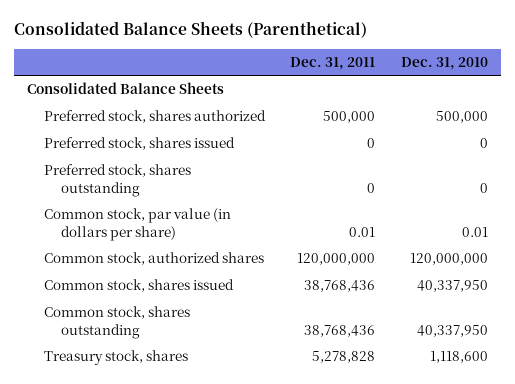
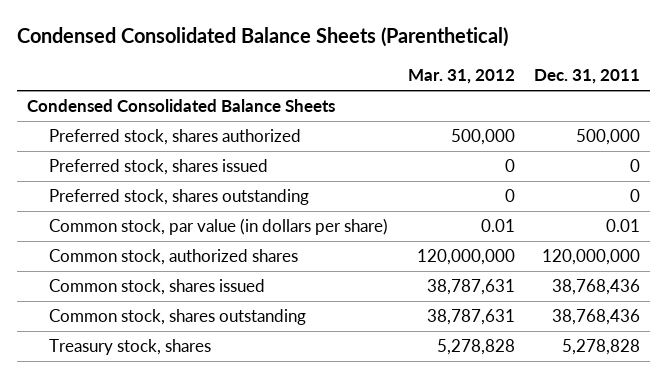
- Consolidated Balance Sheets (Parenthetical)
+ Condensed Consolidated Balance Sheets (Parenthetical)
- | Dec. 31, 2011 | Dec. 31, 2010
+ | Mar. 31, 2012 | Dec. 31, 2011
- Consolidated Balance Sheets
+ Condensed Consolidated Balance Sheets

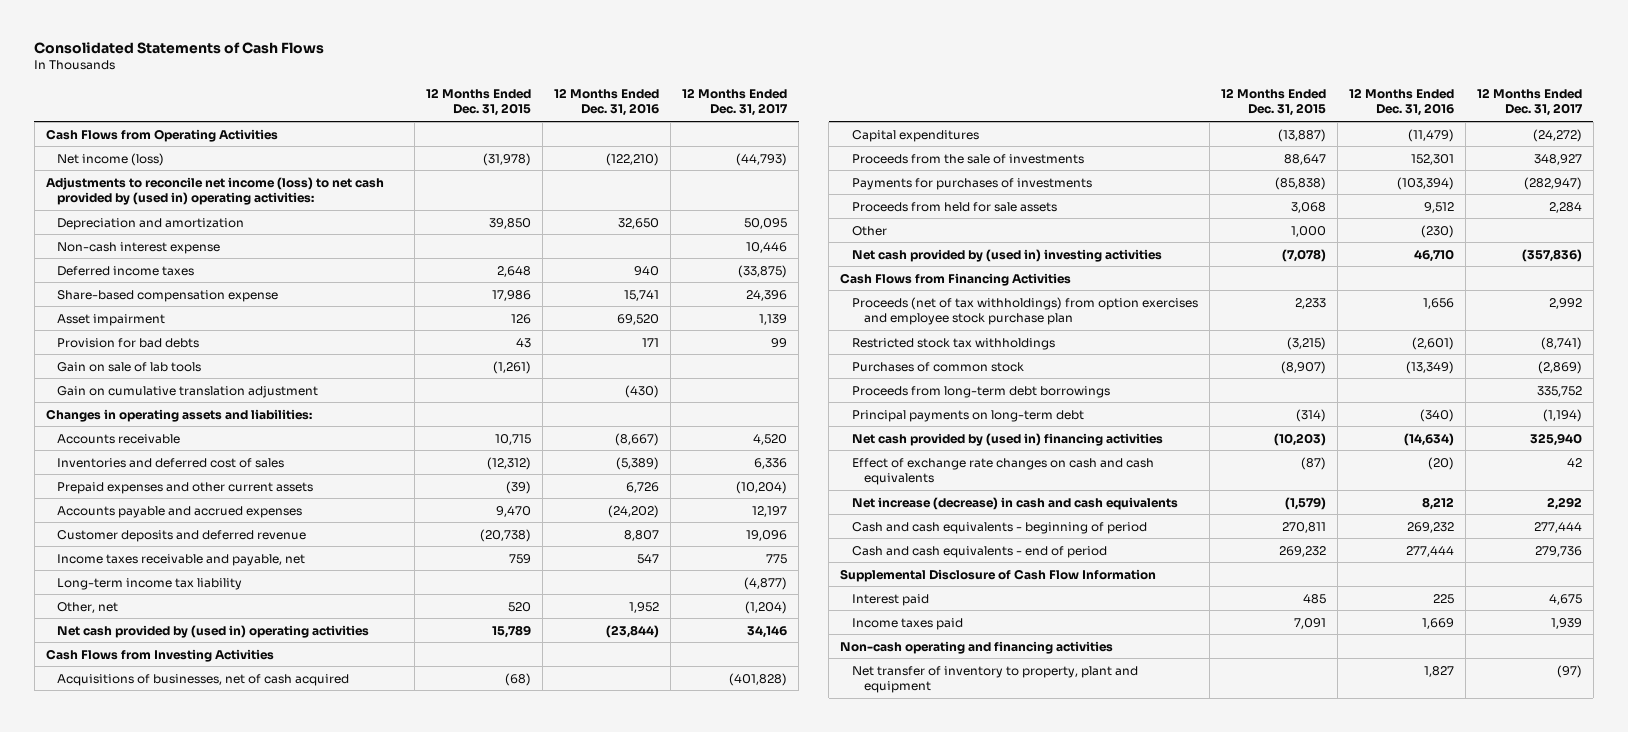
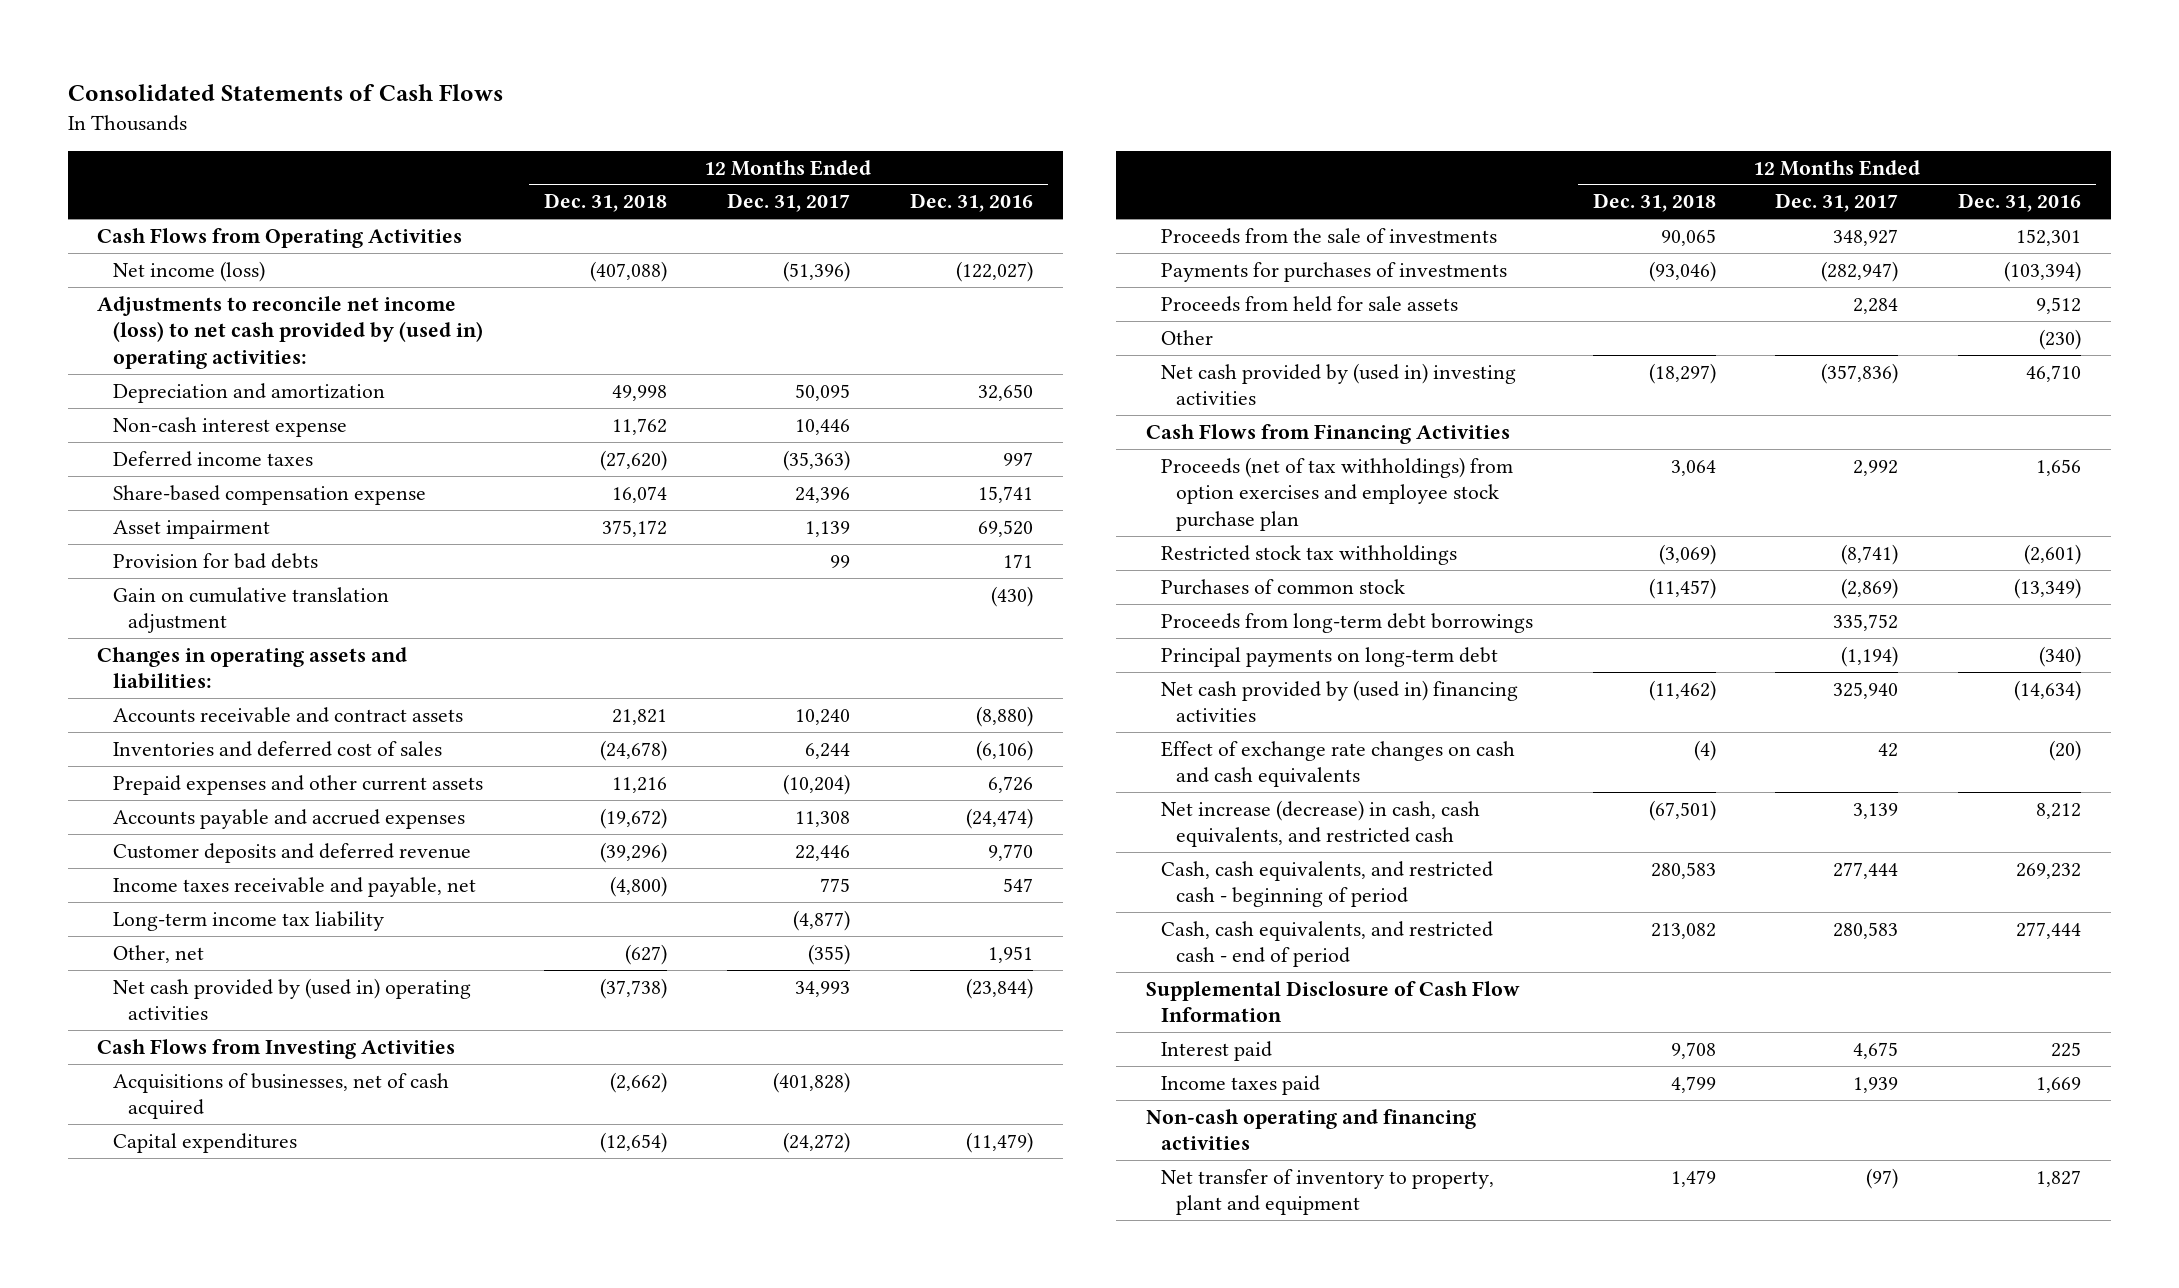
- | 12 Months Ended Dec. 31, 2015 | 12 Months Ended Dec. 31, 2016 | 12 Months Ended Dec. 31, 2017
+ | 12 Months Ended Dec. 31, 2018 | 12 Months Ended Dec. 31, 2017 | 12 Months Ended Dec. 31, 2016
- Net income (loss) | (31,978) | (122,210) | (44,793)
+ Net income (loss) | (407,088) | (51,396) | (122,027)
- Deferred income taxes | 2,648 | 940 | (33,875)
+ Deferred income taxes | (27,620) | (35,363) | 997
- Gain on sale of lab tools | (1,261) | |
- Accounts receivable | 10,715 | (8,667) | 4,520
- Inventories and deferred cost of sales | (12,312) | (5,389) | 6,336
+ Accounts receivable and contract assets | 21,821 | 10,240 | (8,880)
+ Inventories and deferred cost of sales | (24,678) | 6,244 | (6,106)
- Accounts payable and accrued expenses | 9,470 | (24,202) | 12,197
- Customer deposits and deferred revenue | (20,738) | 8,807 | 19,096
+ Accounts payable and accrued expenses | (19,672) | 11,308 | (24,474)
+ Customer deposits and deferred revenue | (39,296) | 22,446 | 9,770
- Other, net | 520 | 1,952 | (1,204)
- Net cash provided by (used in) operating activities | 15,789 | (23,844) | 34,146
+ Other, net | (627) | (355) | 1,951
+ Net cash provided by (used in) operating activities | (37,738) | 34,993 | (23,844)
- Net increase (decrease) in cash and cash equivalents | (1,579) | 8,212 | 2,292
- Cash and cash equivalents - beginning of period | 270,811 | 269,232 | 277,444
- Cash and cash equivalents - end of period | 269,232 | 277,444 | 279,736
+ Net increase (decrease) in cash, cash equivalents, and restricted cash | (67,501) | 3,139 | 8,212
+ Cash, cash equivalents, and restricted cash - beginning of period | 280,583 | 277,444 | 269,232
+ Cash, cash equivalents, and restricted cash - end of period | 213,082 | 280,583 | 277,444

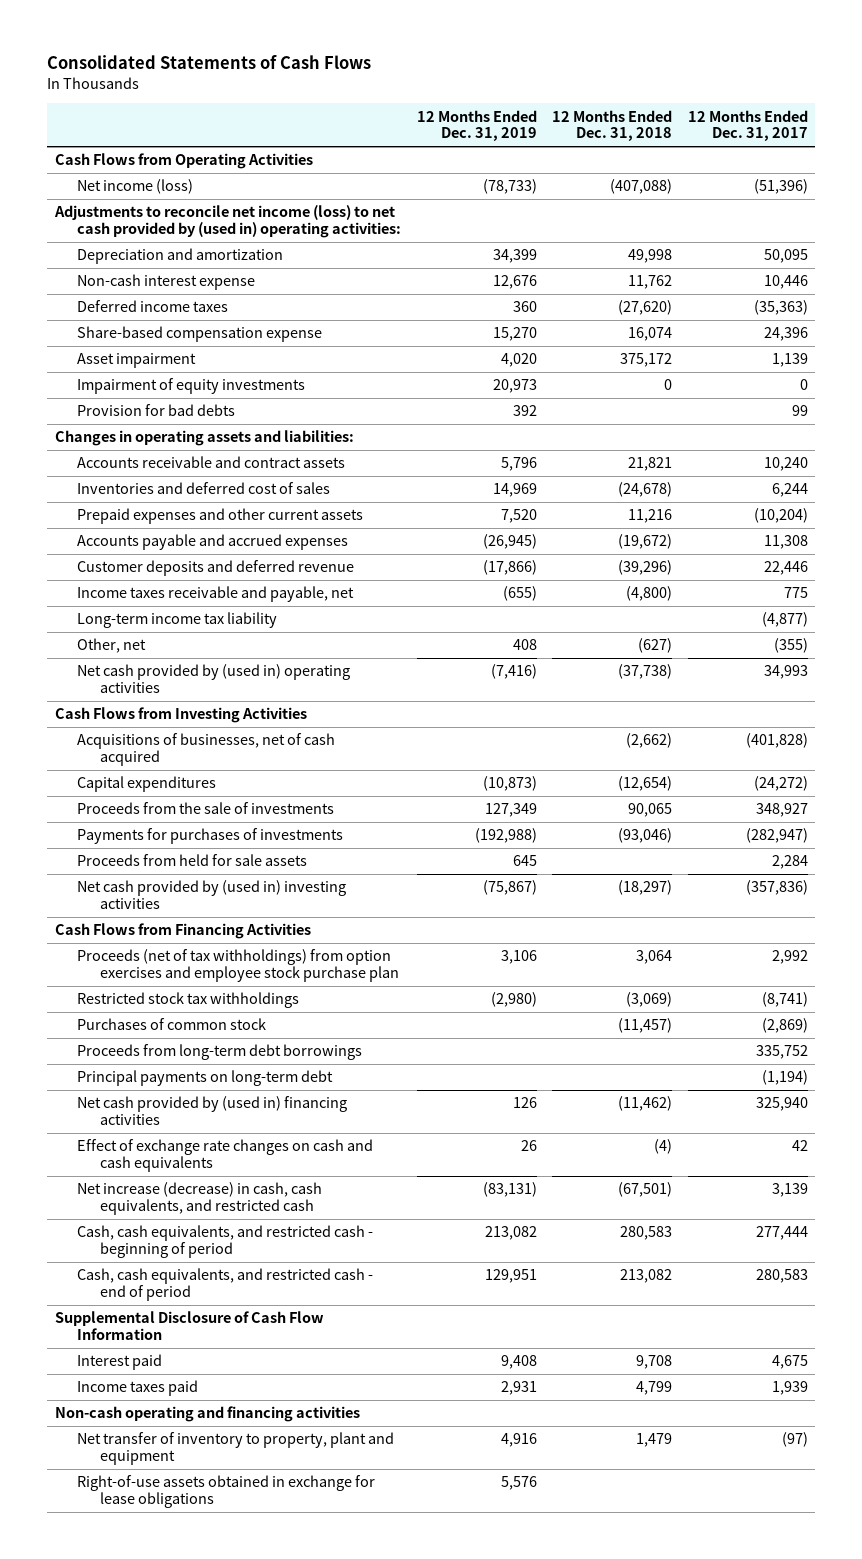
- | 12 Months Ended Dec. 31, 2018 | 12 Months Ended Dec. 31, 2017 | 12 Months Ended Dec. 31, 2016
+ | 12 Months Ended Dec. 31, 2019 | 12 Months Ended Dec. 31, 2018 | 12 Months Ended Dec. 31, 2017
+ Impairment of equity investments | 20,973 | 0 | 0
- Gain on cumulative translation adjustment | | | (430)
- Other | | | (230)
+ Right-of-use assets obtained in exchange for lease obligations | 5,576 | |

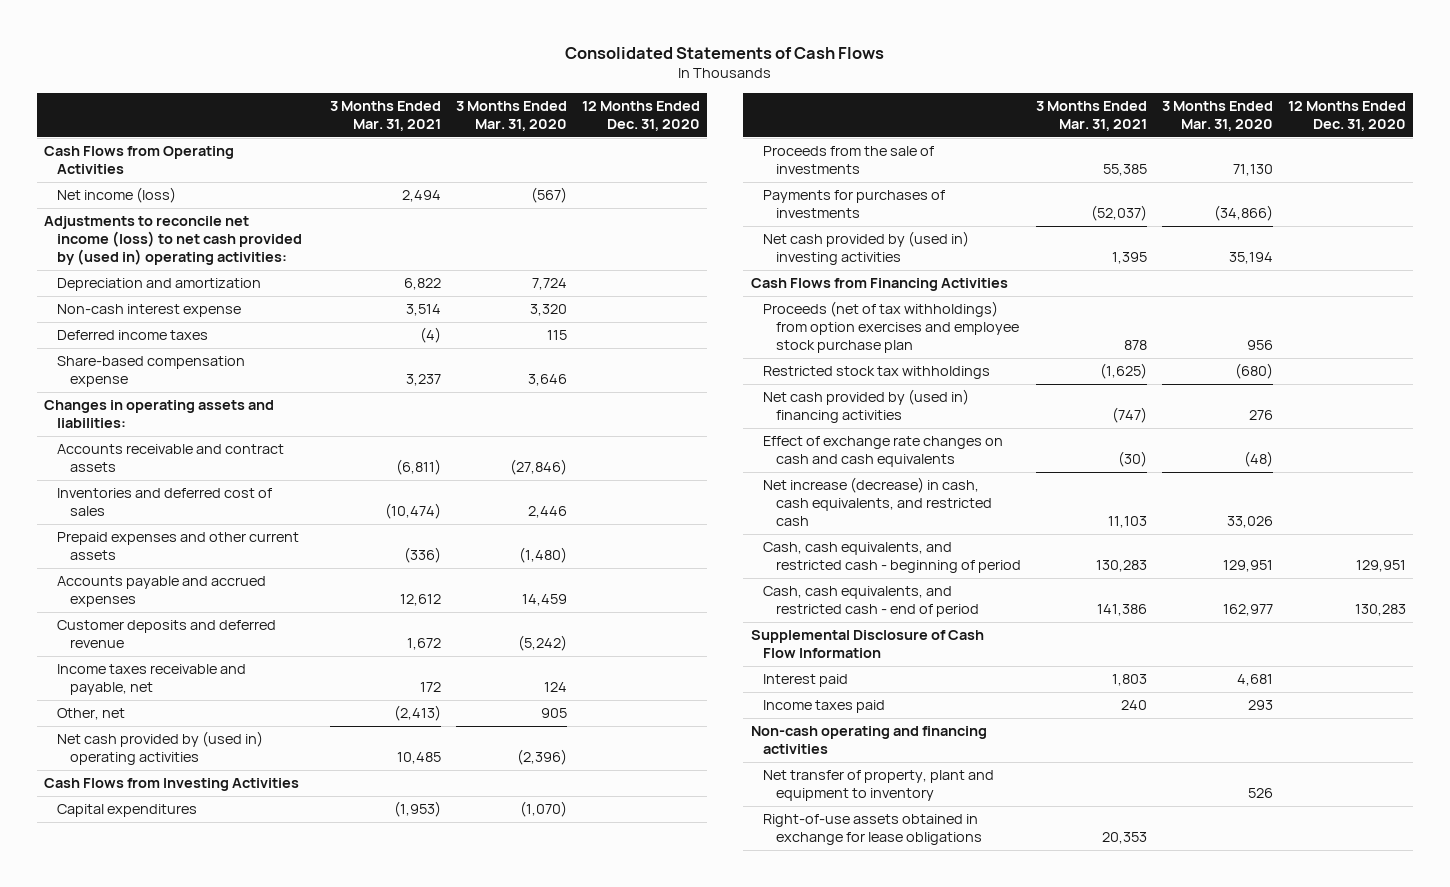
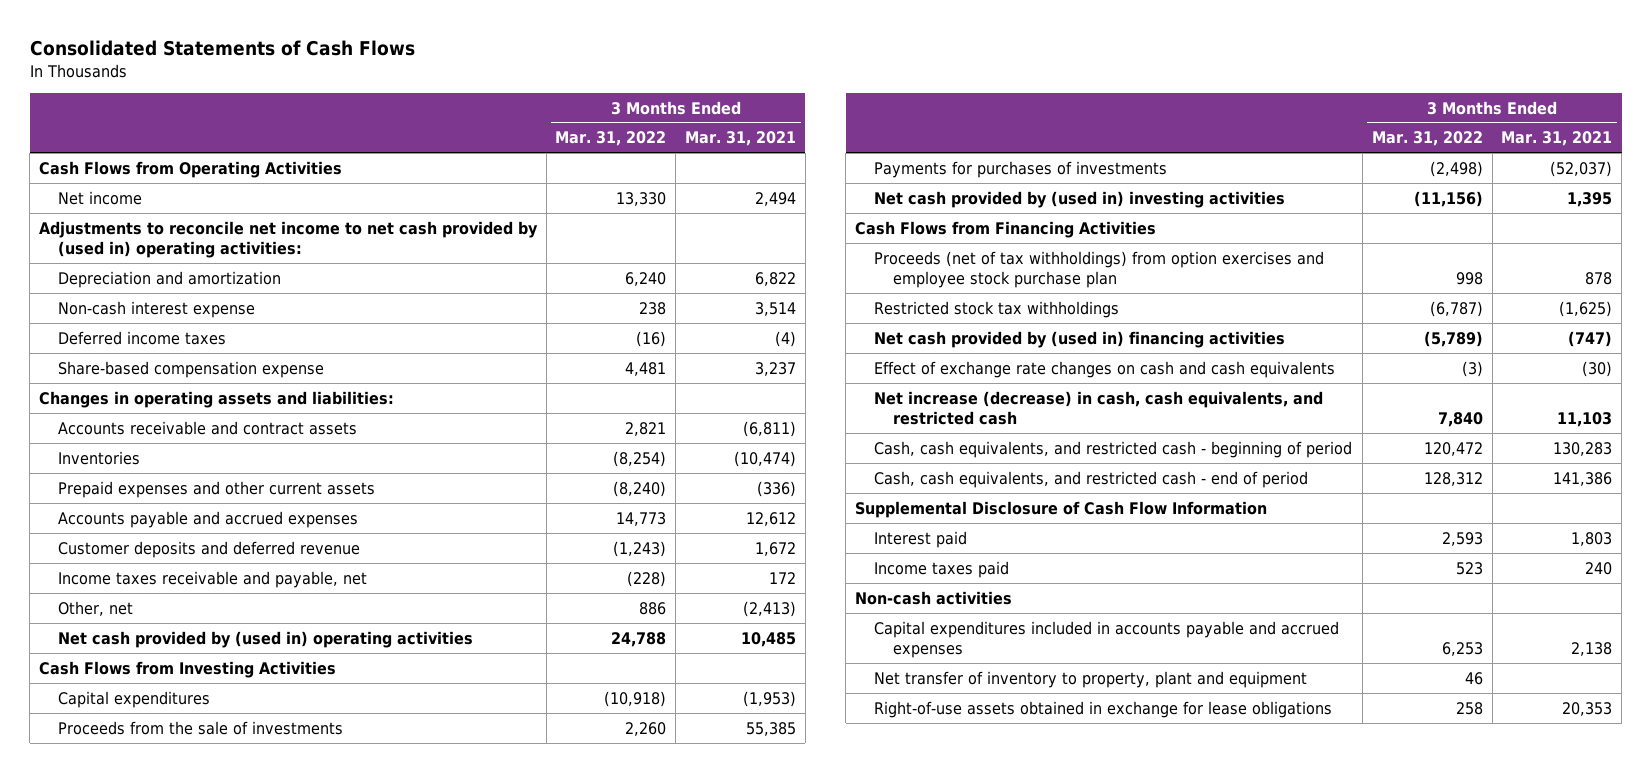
- | 3 Months Ended Mar. 31, 2021 | 3 Months Ended Mar. 31, 2020 | 12 Months Ended Dec. 31, 2020
+ | 3 Months Ended Mar. 31, 2022 | 3 Months Ended Mar. 31, 2021
- Net income (loss) | 2,494 | (567) |
- Adjustments to reconcile net income (loss) to net cash provided by (used in) operating activities:
+ Net income | 13,330 | 2,494
+ Adjustments to reconcile net income to net cash provided by (used in) operating activities:
- Inventories and deferred cost of sales | (10,474) | 2,446 |
+ Inventories | (8,254) | (10,474)
- Non-cash operating and financing activities
- Net transfer of property, plant and equipment to inventory | | 526 |
+ Non-cash activities
+ Capital expenditures included in accounts payable and accrued expenses | 6,253 | 2,138
+ Net transfer of inventory to property, plant and equipment | 46 |

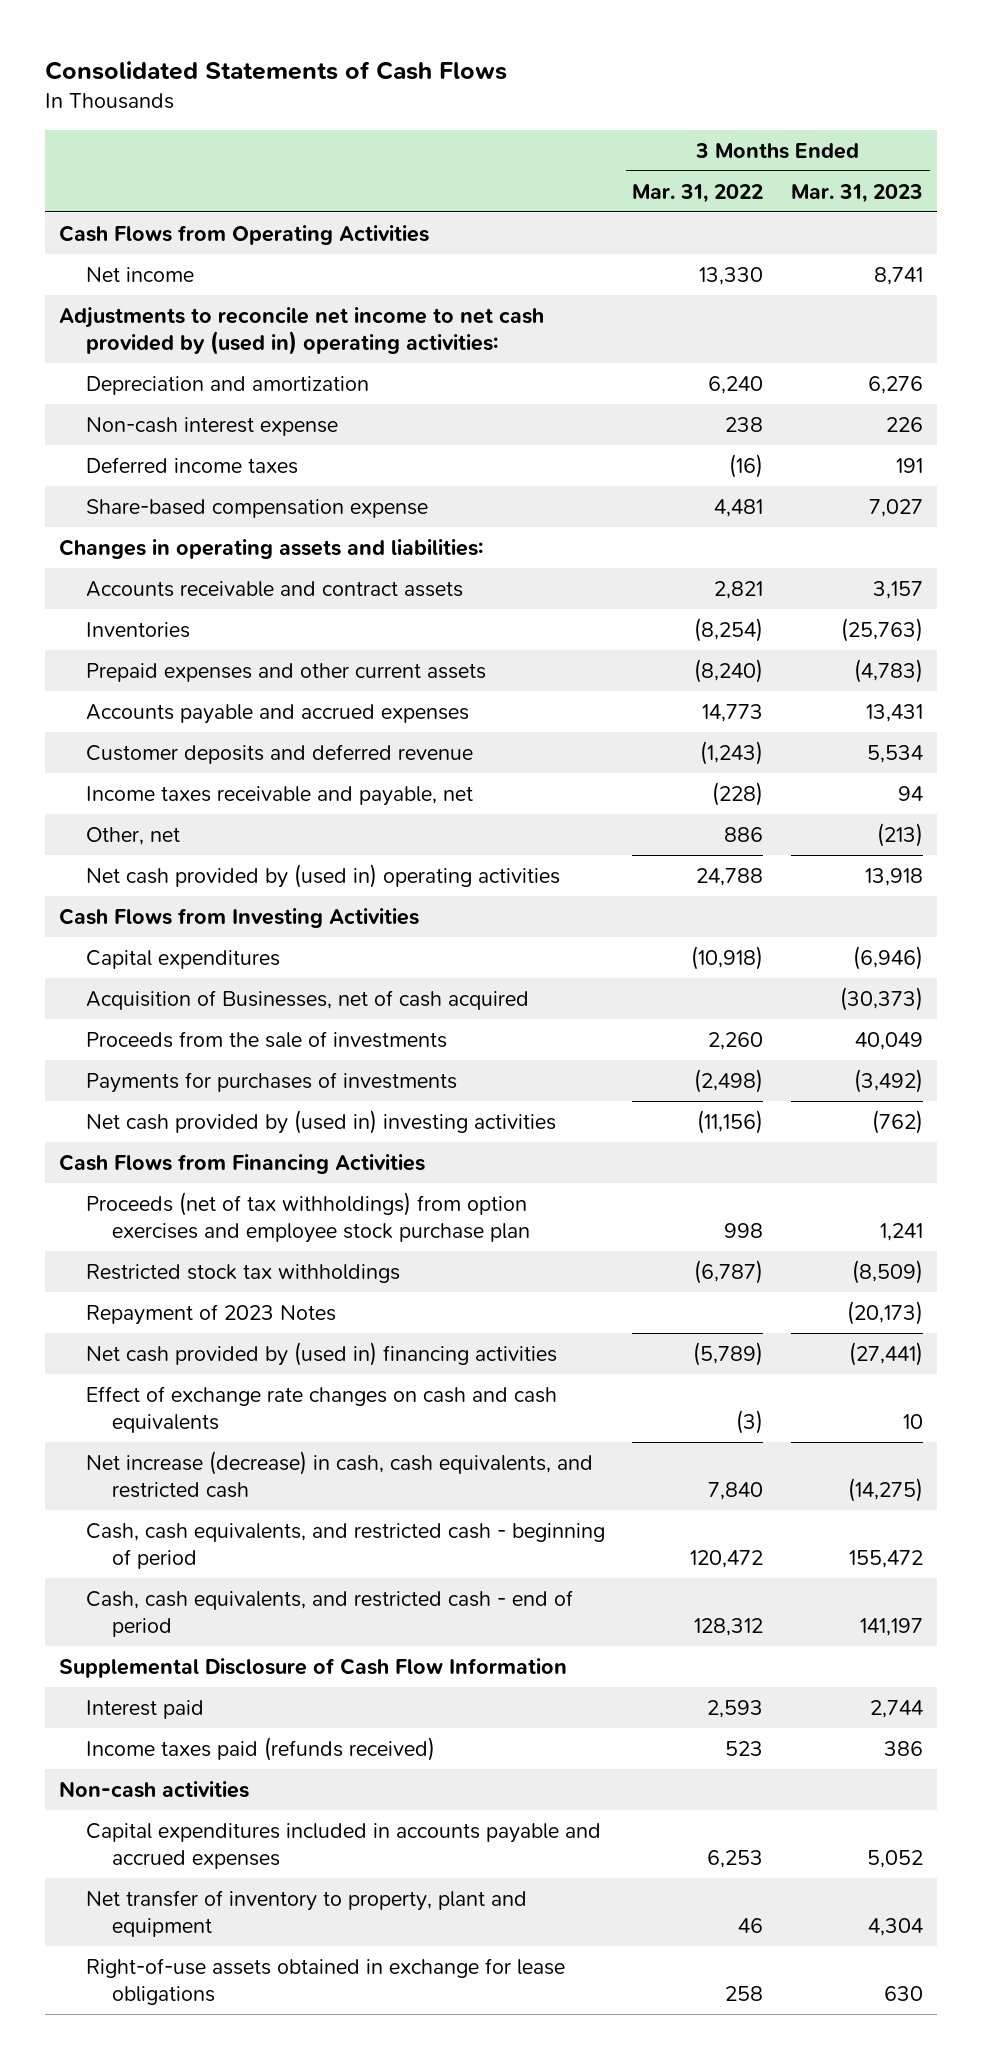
- | 3 Months Ended Mar. 31, 2022 | 3 Months Ended Mar. 31, 2021
+ | 3 Months Ended Mar. 31, 2022 | 3 Months Ended Mar. 31, 2023
+ Acquisition of Businesses, net of cash acquired | | (30,373)
+ Repayment of 2023 Notes | | (20,173)
- Income taxes paid | 523 | 240
+ Income taxes paid (refunds received) | 523 | 386

